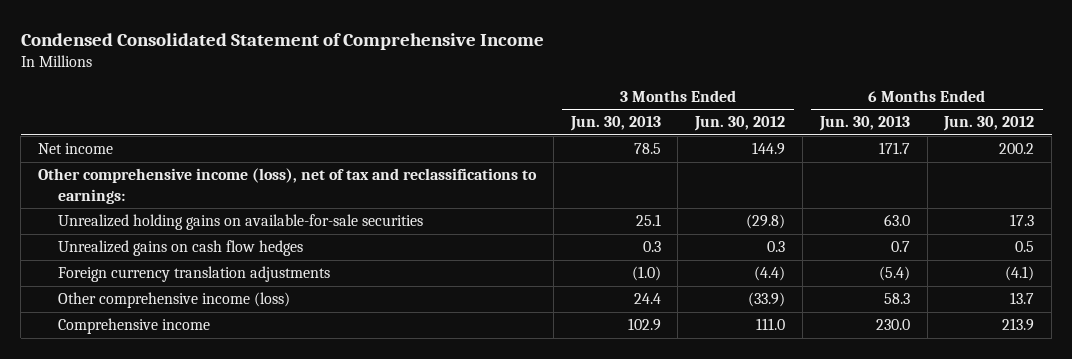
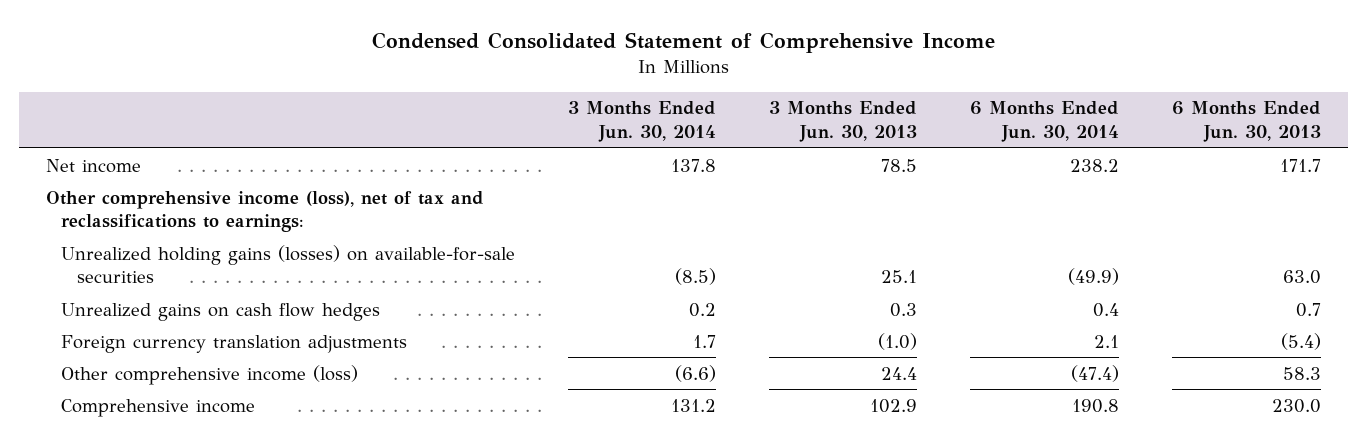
- | 3 Months Ended Jun. 30, 2013 | 3 Months Ended Jun. 30, 2012 | 6 Months Ended Jun. 30, 2013 | 6 Months Ended Jun. 30, 2012
+ | 3 Months Ended Jun. 30, 2014 | 3 Months Ended Jun. 30, 2013 | 6 Months Ended Jun. 30, 2014 | 6 Months Ended Jun. 30, 2013
- Unrealized holding gains on available-for-sale securities | 25.1 | (29.8) | 63.0 | 17.3
+ Unrealized holding gains (losses) on available-for-sale securities | (8.5) | 25.1 | (49.9) | 63.0

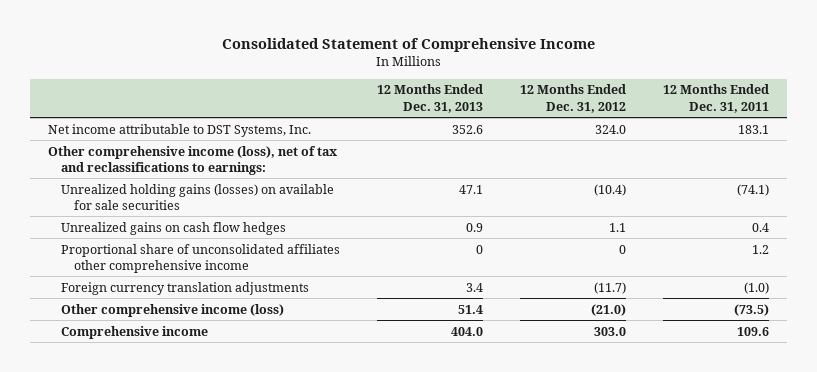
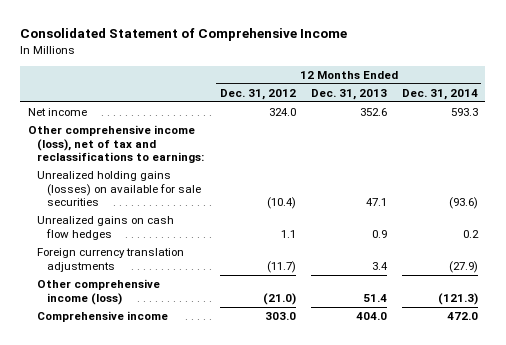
- | 12 Months Ended Dec. 31, 2013 | 12 Months Ended Dec. 31, 2012 | 12 Months Ended Dec. 31, 2011
+ | 12 Months Ended Dec. 31, 2012 | 12 Months Ended Dec. 31, 2013 | 12 Months Ended Dec. 31, 2014
- Net income attributable to DST Systems, Inc. | 352.6 | 324.0 | 183.1
+ Net income | 324.0 | 352.6 | 593.3
- Proportional share of unconsolidated affiliates other comprehensive income | 0 | 0 | 1.2

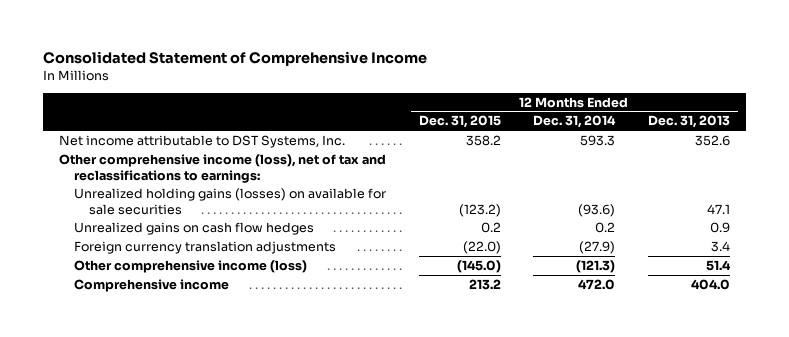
- | 12 Months Ended Dec. 31, 2012 | 12 Months Ended Dec. 31, 2013 | 12 Months Ended Dec. 31, 2014
+ | 12 Months Ended Dec. 31, 2015 | 12 Months Ended Dec. 31, 2014 | 12 Months Ended Dec. 31, 2013
- Net income | 324.0 | 352.6 | 593.3
+ Net income attributable to DST Systems, Inc. | 358.2 | 593.3 | 352.6

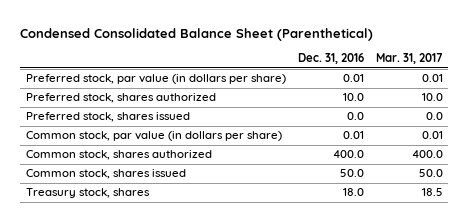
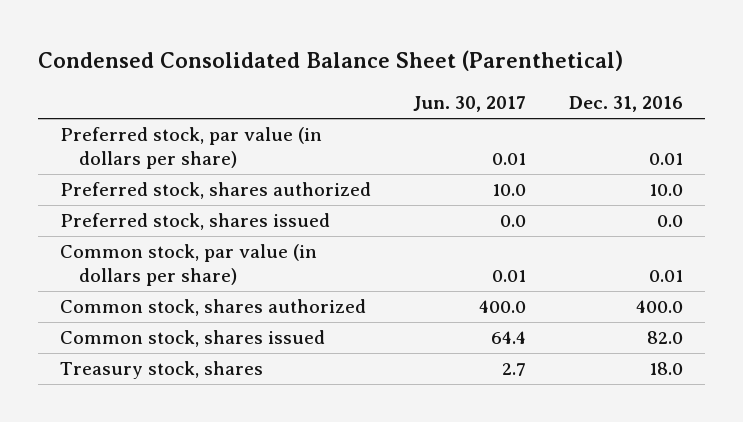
- | Dec. 31, 2016 | Mar. 31, 2017
+ | Jun. 30, 2017 | Dec. 31, 2016
- Common stock, shares issued | 50.0 | 50.0
+ Common stock, shares issued | 64.4 | 82.0

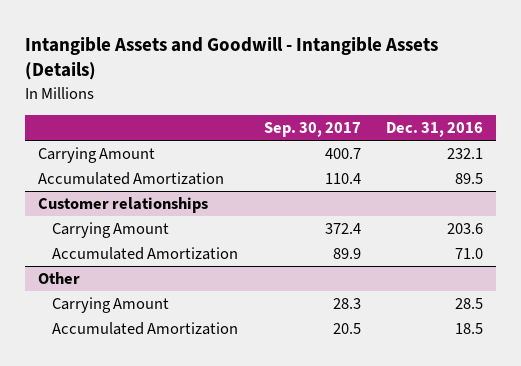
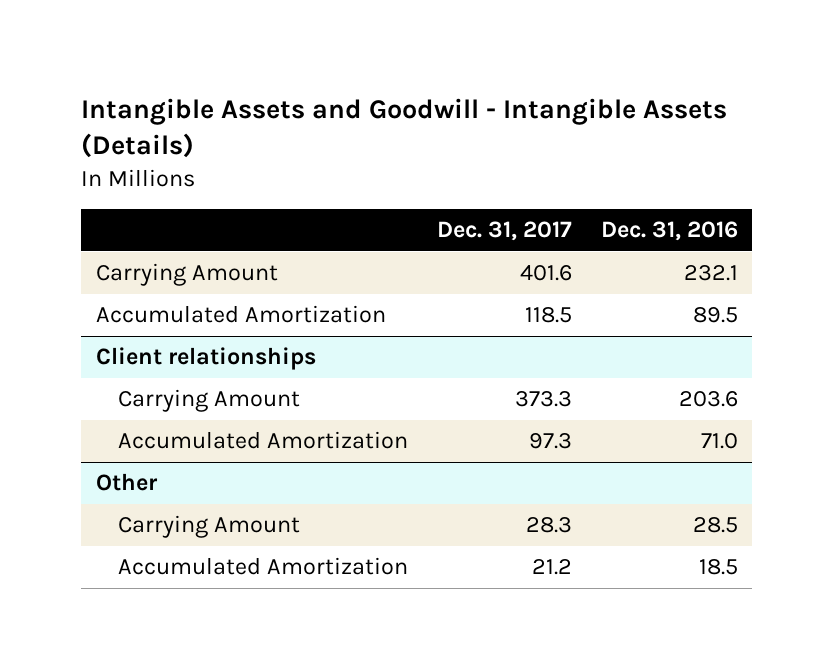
- | Sep. 30, 2017 | Dec. 31, 2016
+ | Dec. 31, 2017 | Dec. 31, 2016
- Customer relationships
+ Client relationships

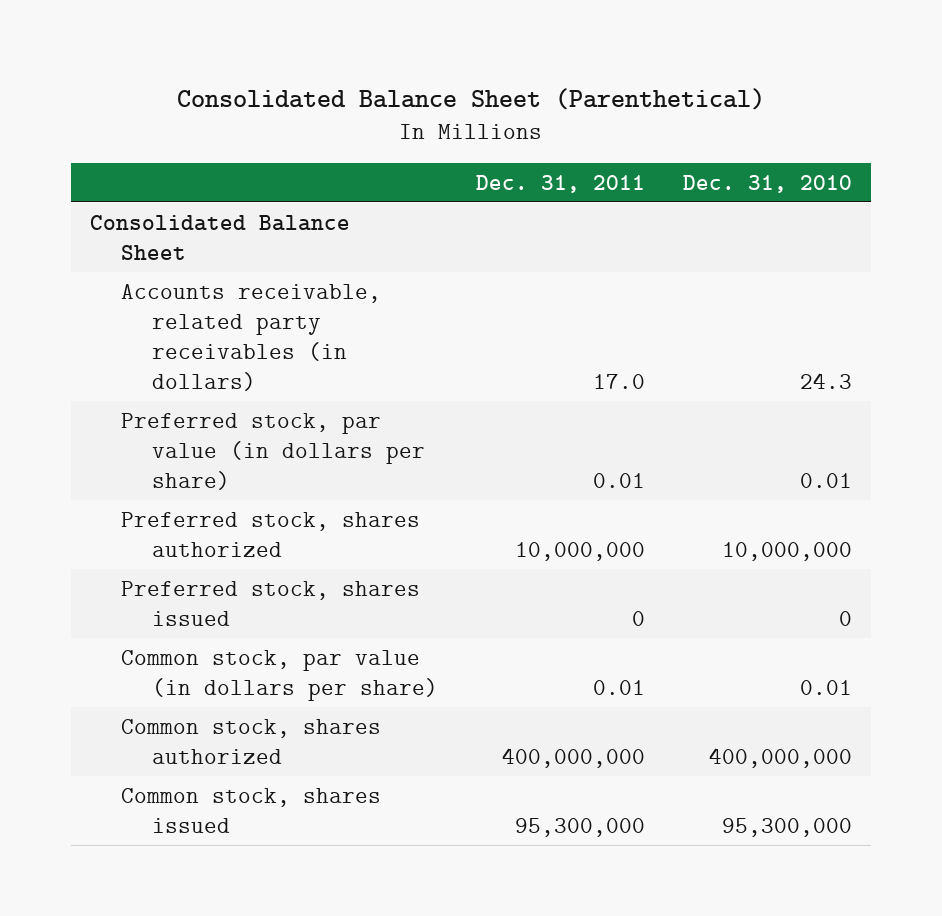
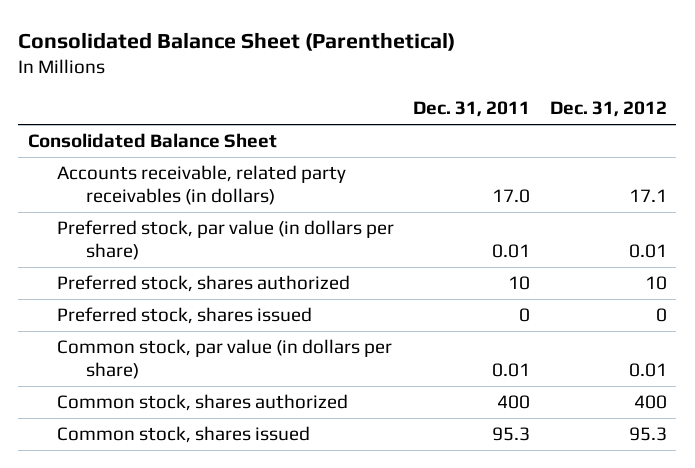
- | Dec. 31, 2011 | Dec. 31, 2010
+ | Dec. 31, 2011 | Dec. 31, 2012
- Preferred stock, shares authorized | 10,000,000 | 10,000,000
+ Preferred stock, shares authorized | 10 | 10
- Common stock, shares authorized | 400,000,000 | 400,000,000
- Common stock, shares issued | 95,300,000 | 95,300,000
+ Common stock, shares authorized | 400 | 400
+ Common stock, shares issued | 95.3 | 95.3

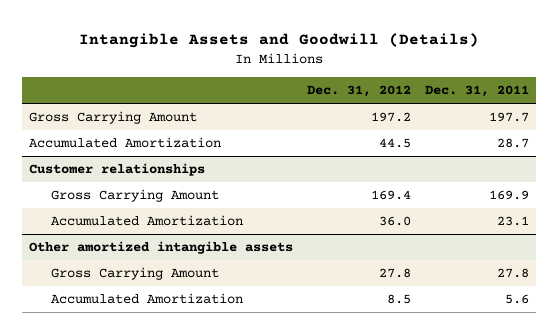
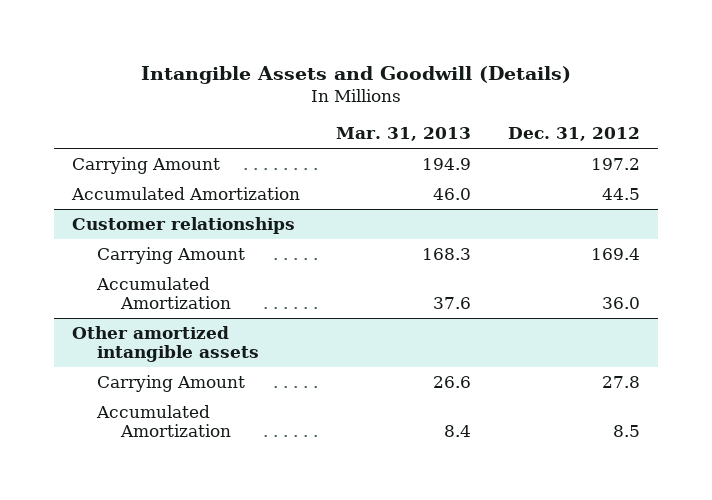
- | Dec. 31, 2012 | Dec. 31, 2011
+ | Mar. 31, 2013 | Dec. 31, 2012
- Gross Carrying Amount | 197.2 | 197.7
+ Carrying Amount | 194.9 | 197.2
@ Customer relationships
- Gross Carrying Amount | 169.4 | 169.9
+ Carrying Amount | 168.3 | 169.4
@ Other amortized intangible assets
- Gross Carrying Amount | 27.8 | 27.8
+ Carrying Amount | 26.6 | 27.8

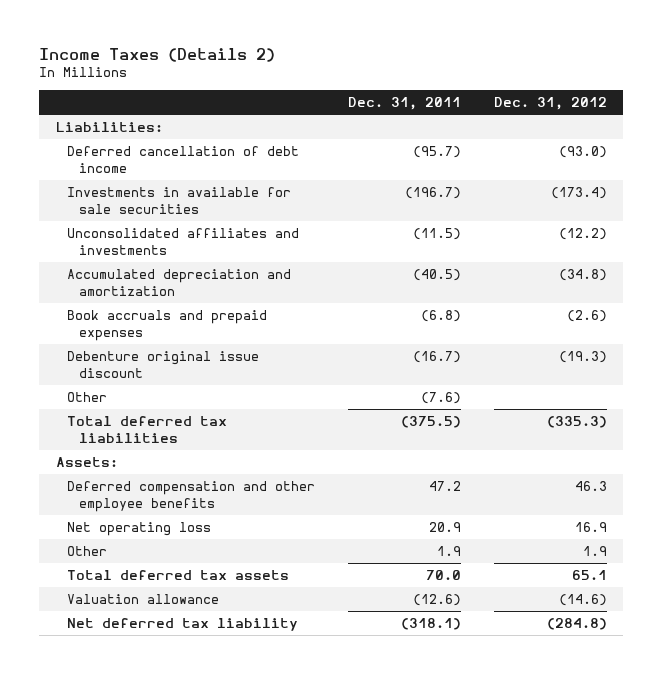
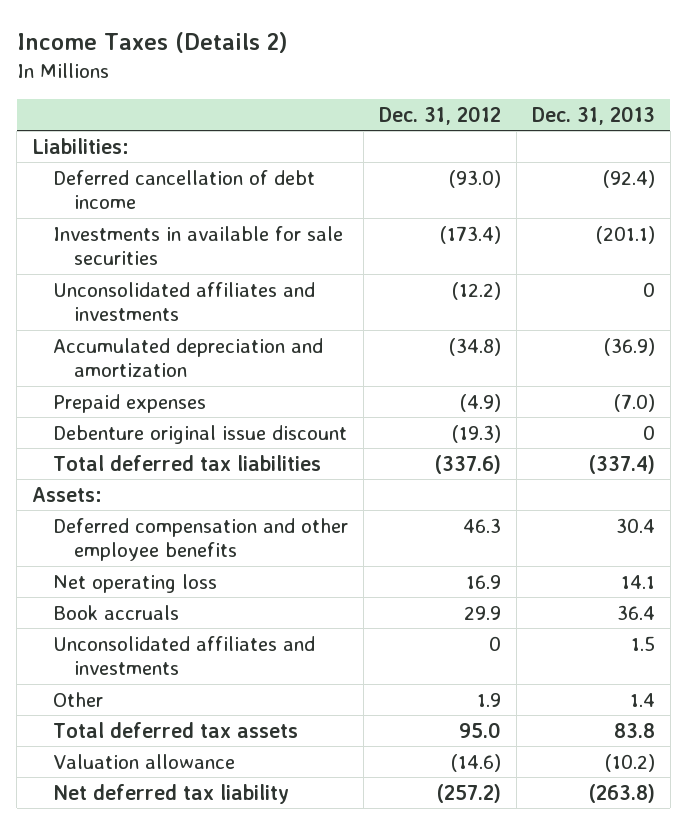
- | Dec. 31, 2011 | Dec. 31, 2012
+ | Dec. 31, 2012 | Dec. 31, 2013
- Book accruals and prepaid expenses | (6.8) | (2.6)
+ Prepaid expenses | (4.9) | (7.0)
- Other | (7.6) |
- Total deferred tax liabilities | (375.5) | (335.3)
+ Total deferred tax liabilities | (337.6) | (337.4)
+ Book accruals | 29.9 | 36.4
+ Unconsolidated affiliates and investments | 0 | 1.5
- Total deferred tax assets | 70.0 | 65.1
+ Total deferred tax assets | 95.0 | 83.8
- Net deferred tax liability | (318.1) | (284.8)
+ Net deferred tax liability | (257.2) | (263.8)

